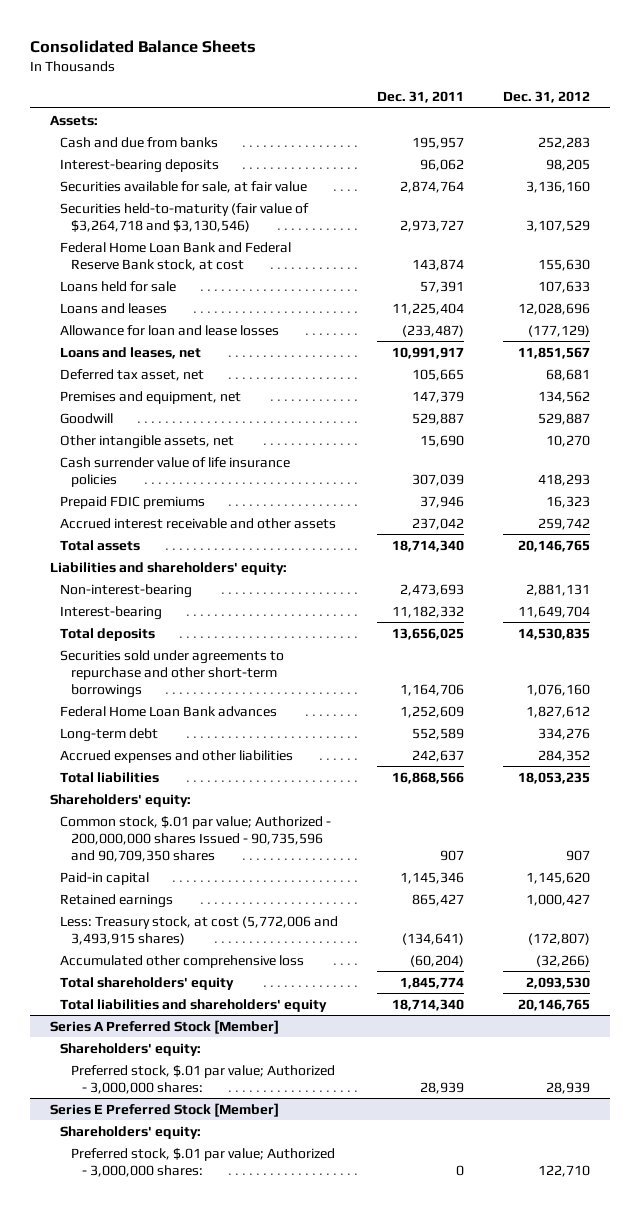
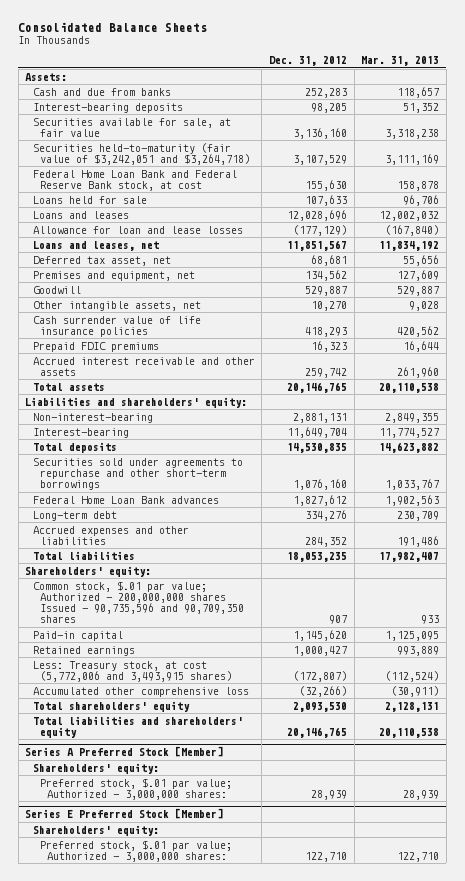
- | Dec. 31, 2011 | Dec. 31, 2012
+ | Dec. 31, 2012 | Mar. 31, 2013
- Securities held-to-maturity (fair value of $3,264,718 and $3,130,546) | 2,973,727 | 3,107,529
+ Securities held-to-maturity (fair value of $3,242,051 and $3,264,718) | 3,107,529 | 3,111,169

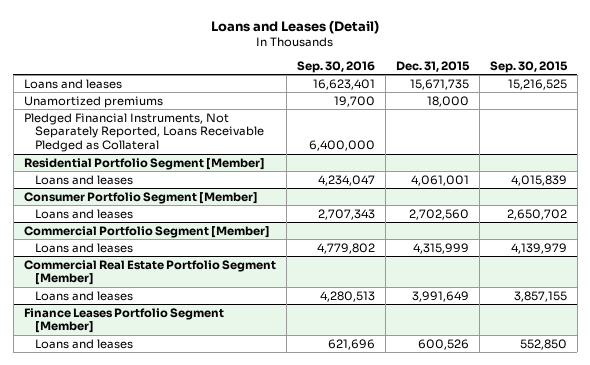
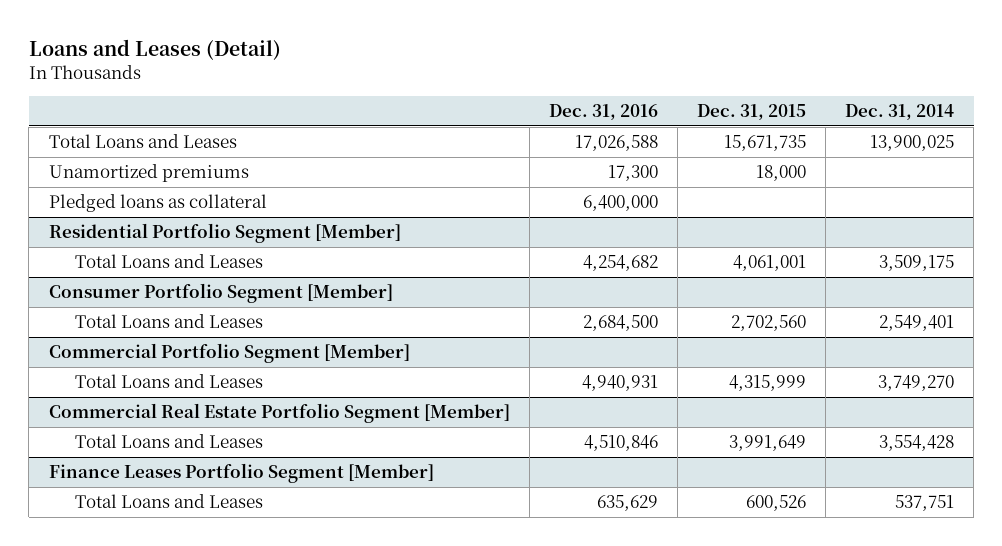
- | Sep. 30, 2016 | Dec. 31, 2015 | Sep. 30, 2015
+ | Dec. 31, 2016 | Dec. 31, 2015 | Dec. 31, 2014
- Loans and leases | 16,623,401 | 15,671,735 | 15,216,525
+ Total Loans and Leases | 17,026,588 | 15,671,735 | 13,900,025
- Pledged Financial Instruments, Not Separately Reported, Loans Receivable Pledged as Collateral | 6,400,000 | |
+ Pledged loans as collateral | 6,400,000 | |
@ Residential Portfolio Segment [Member]
- Loans and leases | 4,234,047 | 4,061,001 | 4,015,839
+ Total Loans and Leases | 4,254,682 | 4,061,001 | 3,509,175
@ Consumer Portfolio Segment [Member]
- Loans and leases | 2,707,343 | 2,702,560 | 2,650,702
+ Total Loans and Leases | 2,684,500 | 2,702,560 | 2,549,401
@ Commercial Portfolio Segment [Member]
- Loans and leases | 4,779,802 | 4,315,999 | 4,139,979
+ Total Loans and Leases | 4,940,931 | 4,315,999 | 3,749,270
@ Commercial Real Estate Portfolio Segment [Member]
- Loans and leases | 4,280,513 | 3,991,649 | 3,857,155
+ Total Loans and Leases | 4,510,846 | 3,991,649 | 3,554,428
@ Finance Leases Portfolio Segment [Member]
- Loans and leases | 621,696 | 600,526 | 552,850
+ Total Loans and Leases | 635,629 | 600,526 | 537,751

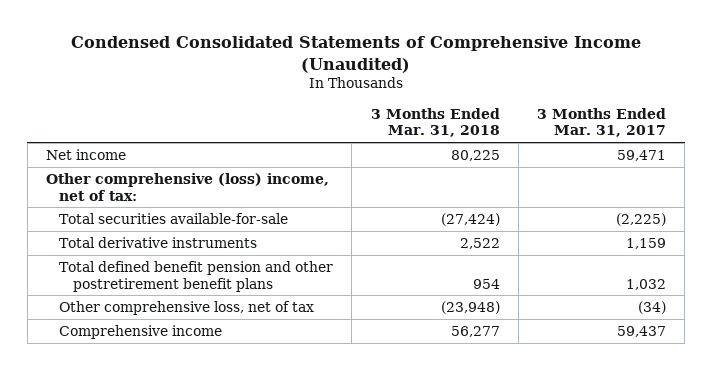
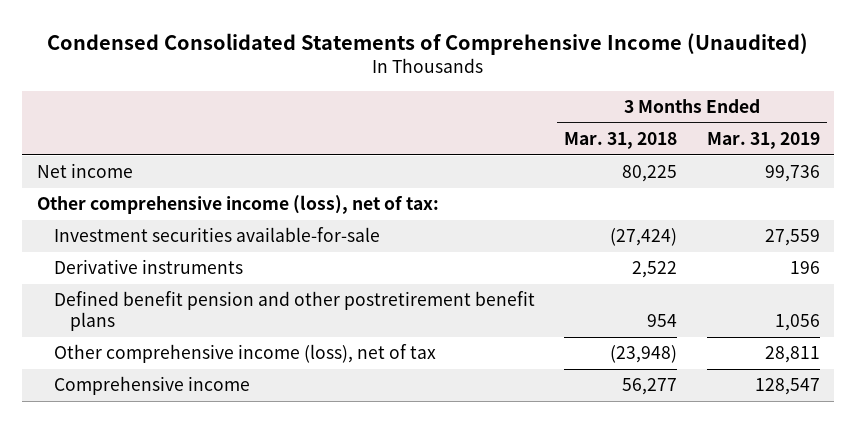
- | 3 Months Ended Mar. 31, 2018 | 3 Months Ended Mar. 31, 2017
+ | 3 Months Ended Mar. 31, 2018 | 3 Months Ended Mar. 31, 2019
- Other comprehensive (loss) income, net of tax:
- Total securities available-for-sale | (27,424) | (2,225)
- Total derivative instruments | 2,522 | 1,159
- Total defined benefit pension and other postretirement benefit plans | 954 | 1,032
- Other comprehensive loss, net of tax | (23,948) | (34)
+ Other comprehensive income (loss), net of tax:
+ Investment securities available-for-sale | (27,424) | 27,559
+ Derivative instruments | 2,522 | 196
+ Defined benefit pension and other postretirement benefit plans | 954 | 1,056
+ Other comprehensive income (loss), net of tax | (23,948) | 28,811

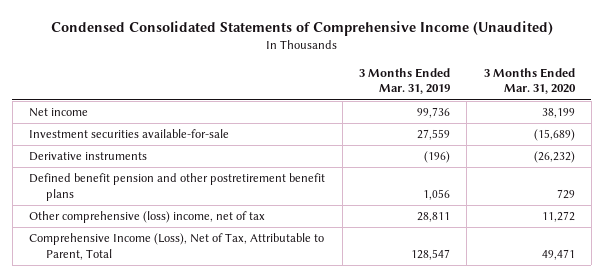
- | 3 Months Ended Mar. 31, 2018 | 3 Months Ended Mar. 31, 2019
+ | 3 Months Ended Mar. 31, 2019 | 3 Months Ended Mar. 31, 2020
- Other comprehensive income (loss), net of tax:
- Derivative instruments | 2,522 | 196
+ Derivative instruments | (196) | (26,232)
- Other comprehensive income (loss), net of tax | (23,948) | 28,811
- Comprehensive income | 56,277 | 128,547
+ Other comprehensive (loss) income, net of tax | 28,811 | 11,272
+ Comprehensive Income (Loss), Net of Tax, Attributable to Parent, Total | 128,547 | 49,471

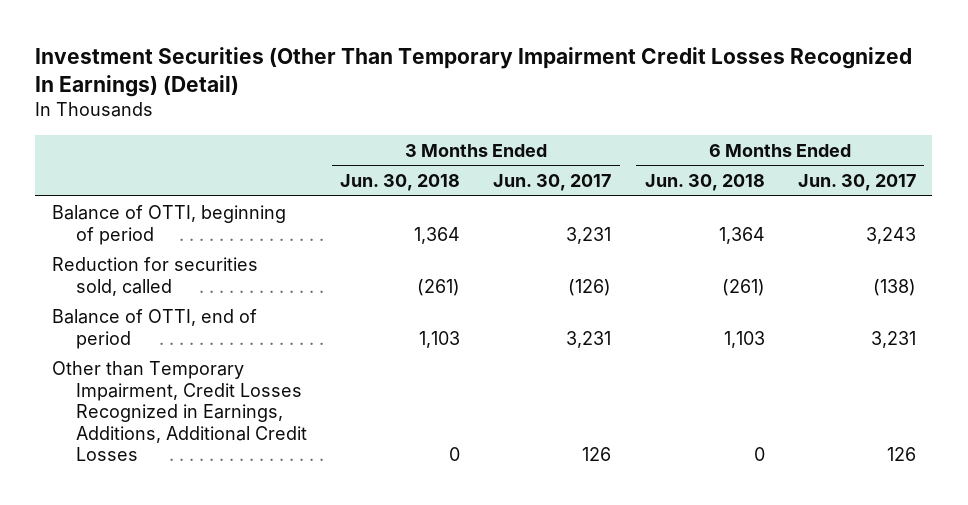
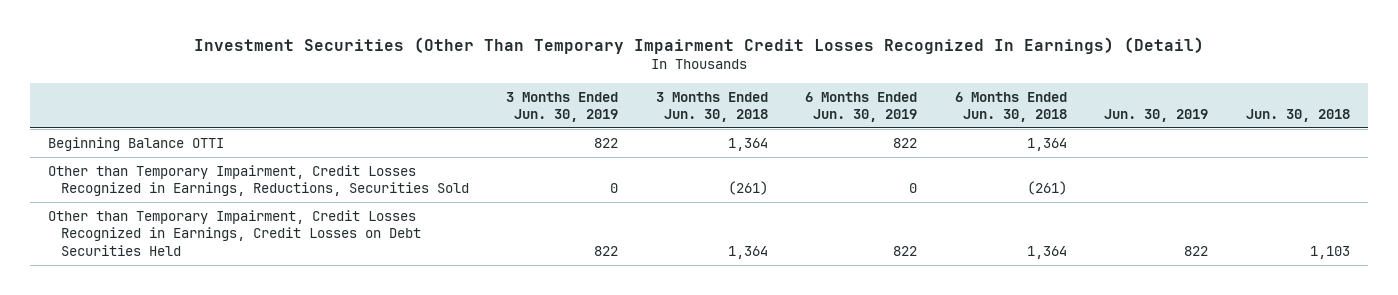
- | 3 Months Ended Jun. 30, 2018 | 3 Months Ended Jun. 30, 2017 | 6 Months Ended Jun. 30, 2018 | 6 Months Ended Jun. 30, 2017
+ | 3 Months Ended Jun. 30, 2019 | 3 Months Ended Jun. 30, 2018 | 6 Months Ended Jun. 30, 2019 | 6 Months Ended Jun. 30, 2018 | Jun. 30, 2019 | Jun. 30, 2018
- Balance of OTTI, beginning of period | 1,364 | 3,231 | 1,364 | 3,243
- Reduction for securities sold, called | (261) | (126) | (261) | (138)
- Balance of OTTI, end of period | 1,103 | 3,231 | 1,103 | 3,231
- Other than Temporary Impairment, Credit Losses Recognized in Earnings, Additions, Additional Credit Losses | 0 | 126 | 0 | 126
+ Beginning Balance OTTI | 822 | 1,364 | 822 | 1,364 | |
+ Other than Temporary Impairment, Credit Losses Recognized in Earnings, Reductions, Securities Sold | 0 | (261) | 0 | (261) | |
+ Other than Temporary Impairment, Credit Losses Recognized in Earnings, Credit Losses on Debt Securities Held | 822 | 1,364 | 822 | 1,364 | 822 | 1,103

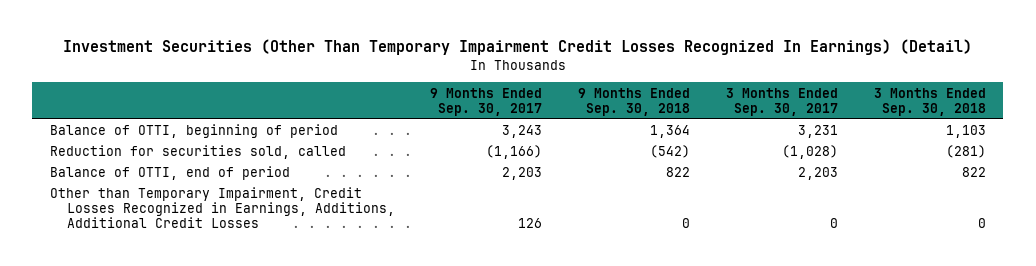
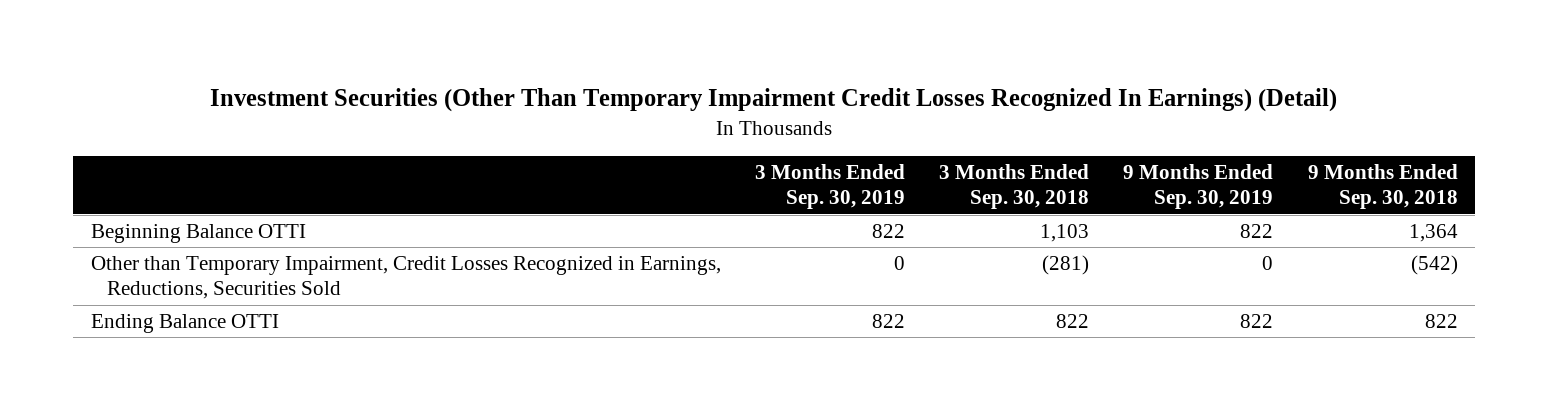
- | 9 Months Ended Sep. 30, 2017 | 9 Months Ended Sep. 30, 2018 | 3 Months Ended Sep. 30, 2017 | 3 Months Ended Sep. 30, 2018
+ | 3 Months Ended Sep. 30, 2019 | 3 Months Ended Sep. 30, 2018 | 9 Months Ended Sep. 30, 2019 | 9 Months Ended Sep. 30, 2018
- Balance of OTTI, beginning of period | 3,243 | 1,364 | 3,231 | 1,103
- Reduction for securities sold, called | (1,166) | (542) | (1,028) | (281)
- Balance of OTTI, end of period | 2,203 | 822 | 2,203 | 822
- Other than Temporary Impairment, Credit Losses Recognized in Earnings, Additions, Additional Credit Losses | 126 | 0 | 0 | 0
+ Beginning Balance OTTI | 822 | 1,103 | 822 | 1,364
+ Other than Temporary Impairment, Credit Losses Recognized in Earnings, Reductions, Securities Sold | 0 | (281) | 0 | (542)
+ Ending Balance OTTI | 822 | 822 | 822 | 822

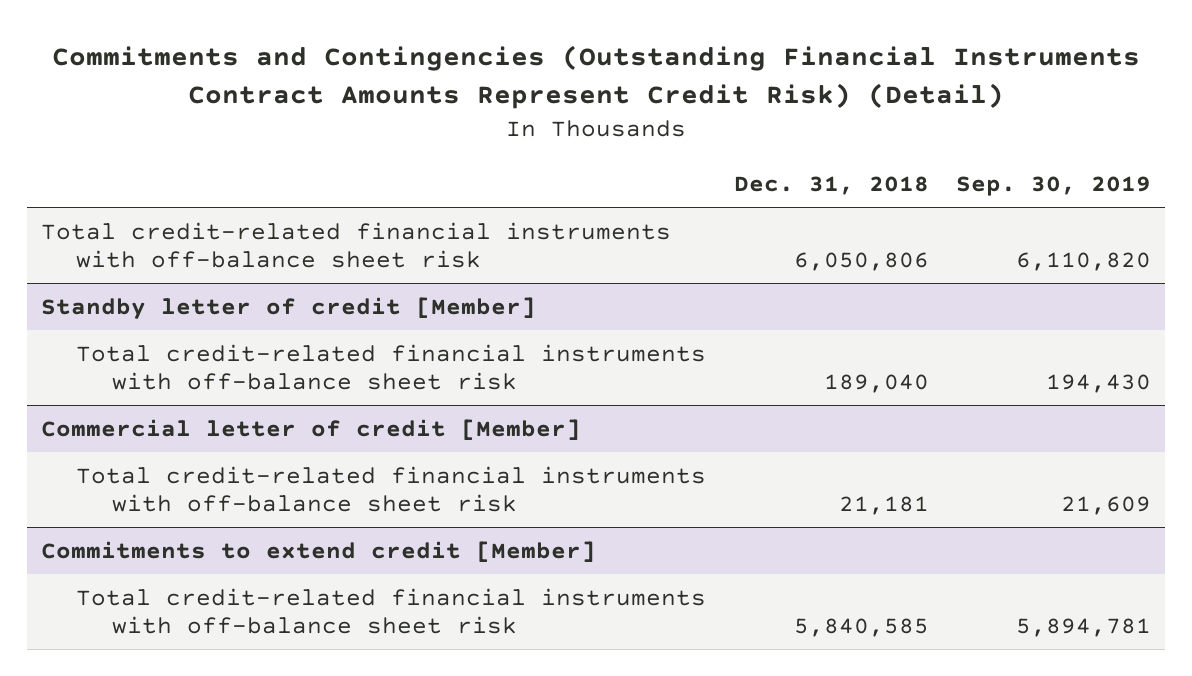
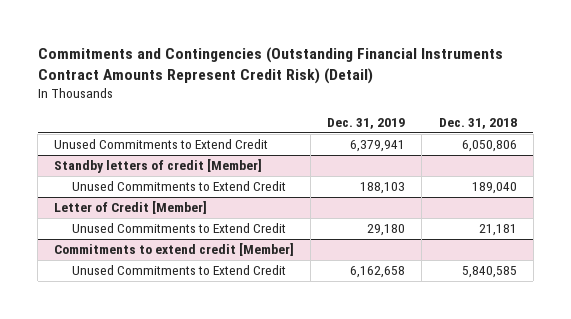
- | Dec. 31, 2018 | Sep. 30, 2019
+ | Dec. 31, 2019 | Dec. 31, 2018
- Total credit-related financial instruments with off-balance sheet risk | 6,050,806 | 6,110,820
- Standby letter of credit [Member]
- Total credit-related financial instruments with off-balance sheet risk | 189,040 | 194,430
- Commercial letter of credit [Member]
- Total credit-related financial instruments with off-balance sheet risk | 21,181 | 21,609
+ Unused Commitments to Extend Credit | 6,379,941 | 6,050,806
+ Standby letters of credit [Member]
+ Unused Commitments to Extend Credit | 188,103 | 189,040
+ Letter of Credit [Member]
+ Unused Commitments to Extend Credit | 29,180 | 21,181
@ Commitments to extend credit [Member]
- Total credit-related financial instruments with off-balance sheet risk | 5,840,585 | 5,894,781
+ Unused Commitments to Extend Credit | 6,162,658 | 5,840,585

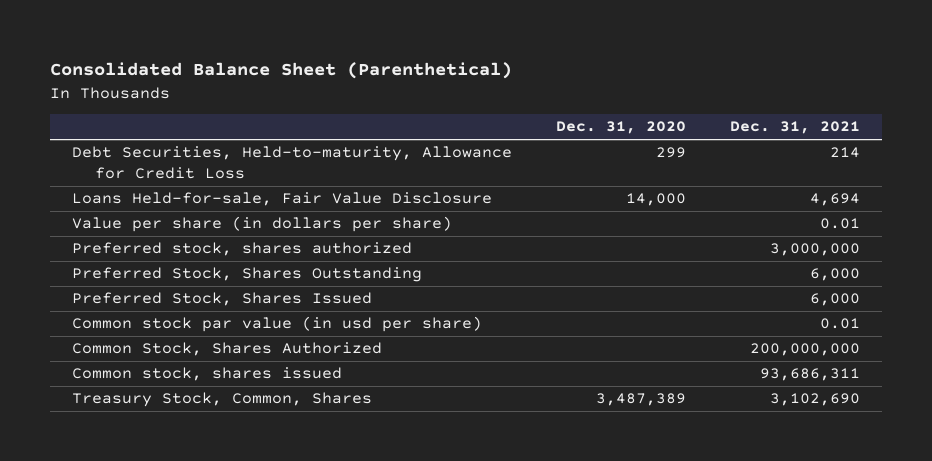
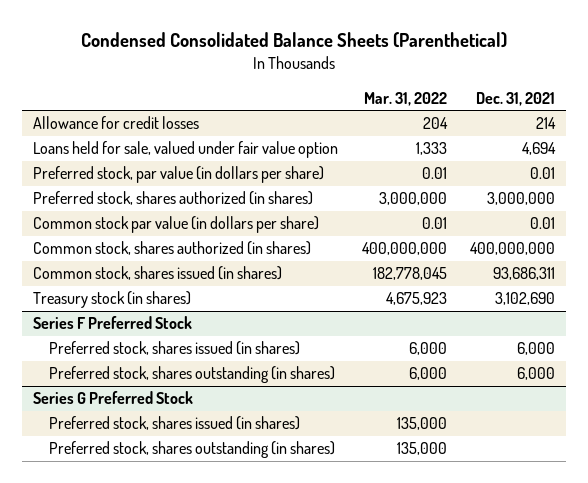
- Consolidated Balance Sheet (Parenthetical)
+ Condensed Consolidated Balance Sheets (Parenthetical)
- | Dec. 31, 2020 | Dec. 31, 2021
+ | Mar. 31, 2022 | Dec. 31, 2021
- Debt Securities, Held-to-maturity, Allowance for Credit Loss | 299 | 214
- Loans Held-for-sale, Fair Value Disclosure | 14,000 | 4,694
- Value per share (in dollars per share) | | 0.01
- Preferred stock, shares authorized | | 3,000,000
- Preferred Stock, Shares Outstanding | | 6,000
- Preferred Stock, Shares Issued | | 6,000
- Common stock par value (in usd per share) | | 0.01
- Common Stock, Shares Authorized | | 200,000,000
- Common stock, shares issued | | 93,686,311
- Treasury Stock, Common, Shares | 3,487,389 | 3,102,690
+ Allowance for credit losses | 204 | 214
+ Loans held for sale, valued under fair value option | 1,333 | 4,694
+ Preferred stock, par value (in dollars per share) | 0.01 | 0.01
+ Preferred stock, shares authorized (in shares) | 3,000,000 | 3,000,000
+ Common stock par value (in dollars per share) | 0.01 | 0.01
+ Common stock, shares authorized (in shares) | 400,000,000 | 400,000,000
+ Common stock, shares issued (in shares) | 182,778,045 | 93,686,311
+ Treasury stock (in shares) | 4,675,923 | 3,102,690
+ Series F Preferred Stock
+ Preferred stock, shares issued (in shares) | 6,000 | 6,000
+ Preferred stock, shares outstanding (in shares) | 6,000 | 6,000
+ Series G Preferred Stock
+ Preferred stock, shares issued (in shares) | 135,000 |
+ Preferred stock, shares outstanding (in shares) | 135,000 |

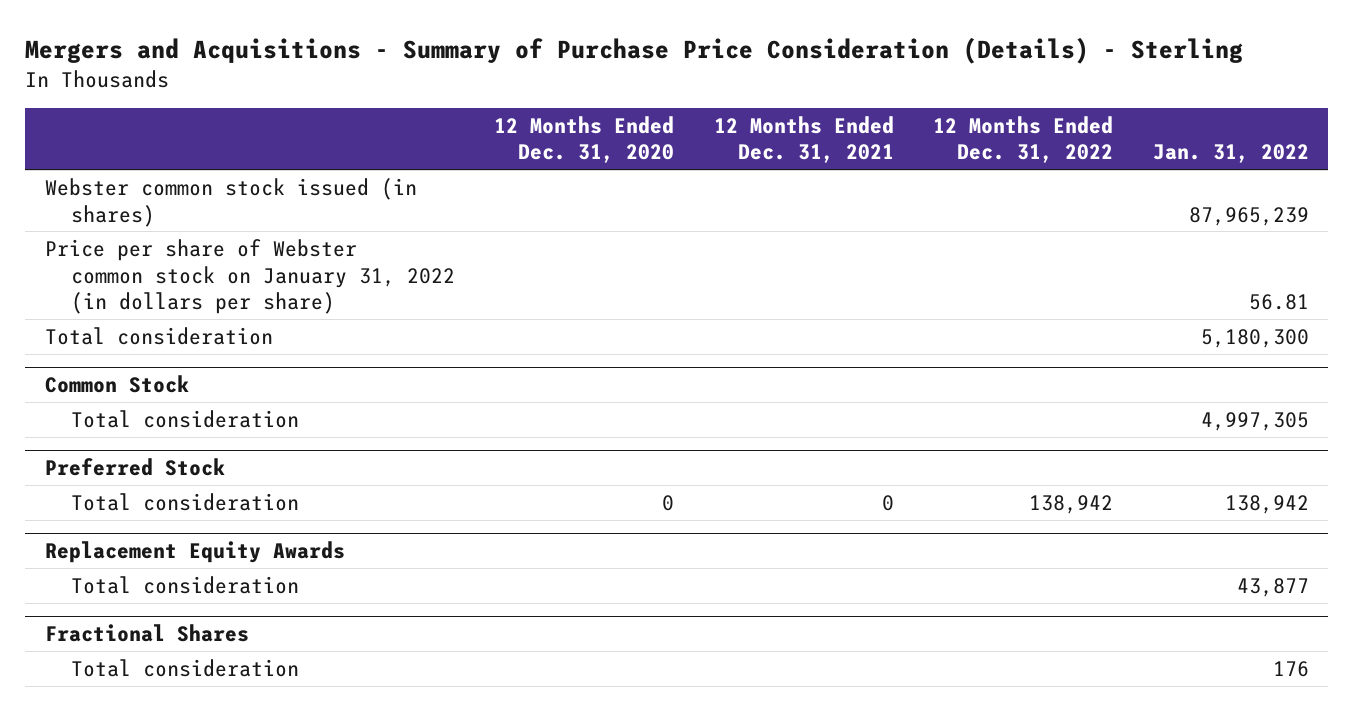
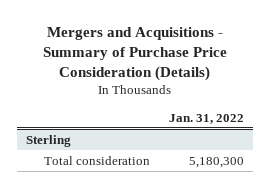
- Mergers and Acquisitions - Summary of Purchase Price Consideration (Details) - Sterling
+ Mergers and Acquisitions - Summary of Purchase Price Consideration (Details)
- | 12 Months Ended Dec. 31, 2020 | 12 Months Ended Dec. 31, 2021 | 12 Months Ended Dec. 31, 2022 | Jan. 31, 2022
+ | Jan. 31, 2022
- Webster common stock issued (in shares) | | | | 87,965,239
- Price per share of Webster common stock on January 31, 2022 (in dollars per share) | | | | 56.81
+ Sterling
- Common Stock
- Total consideration | | | | 4,997,305
- Preferred Stock
- Total consideration | 0 | 0 | 138,942 | 138,942
- Replacement Equity Awards
- Total consideration | | | | 43,877
- Fractional Shares
- Total consideration | | | | 176

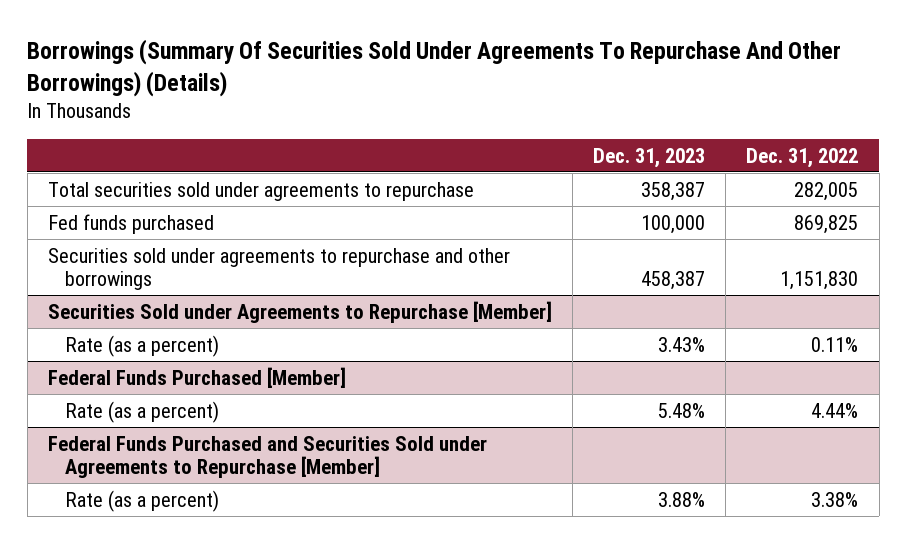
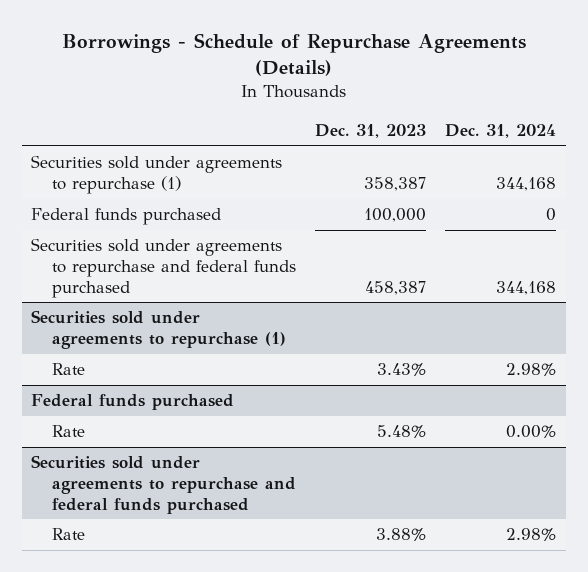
- Borrowings (Summary Of Securities Sold Under Agreements To Repurchase And Other Borrowings) (Details)
+ Borrowings - Schedule of Repurchase Agreements (Details)
- | Dec. 31, 2023 | Dec. 31, 2022
+ | Dec. 31, 2023 | Dec. 31, 2024
- Total securities sold under agreements to repurchase | 358,387 | 282,005
- Fed funds purchased | 100,000 | 869,825
- Securities sold under agreements to repurchase and other borrowings | 458,387 | 1,151,830
- Securities Sold under Agreements to Repurchase [Member]
- Rate (as a percent) | 3.43% | 0.11%
- Federal Funds Purchased [Member]
- Rate (as a percent) | 5.48% | 4.44%
- Federal Funds Purchased and Securities Sold under Agreements to Repurchase [Member]
- Rate (as a percent) | 3.88% | 3.38%
+ Securities sold under agreements to repurchase (1) | 358,387 | 344,168
+ Federal funds purchased | 100,000 | 0
+ Securities sold under agreements to repurchase and federal funds purchased | 458,387 | 344,168
+ Securities sold under agreements to repurchase (1)
+ Rate | 3.43% | 2.98%
+ Federal funds purchased
+ Rate | 5.48% | 0.00%
+ Securities sold under agreements to repurchase and federal funds purchased
+ Rate | 3.88% | 2.98%

